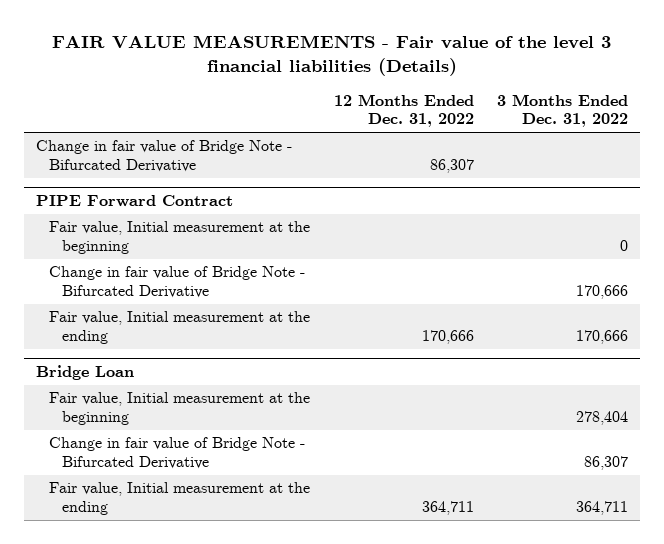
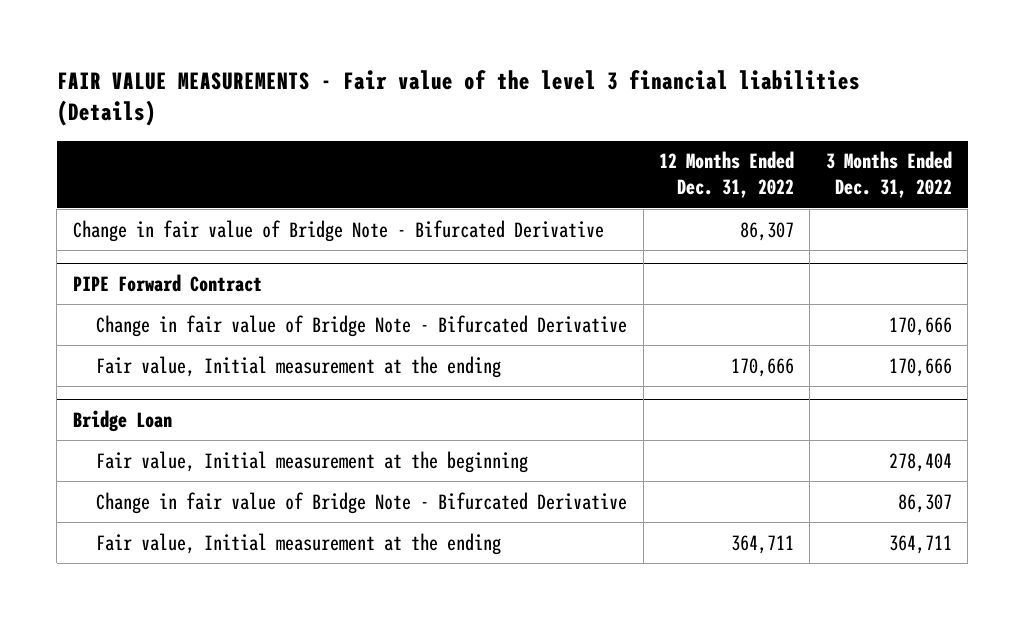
@ PIPE Forward Contract
- Fair value, Initial measurement at the beginning | | 0

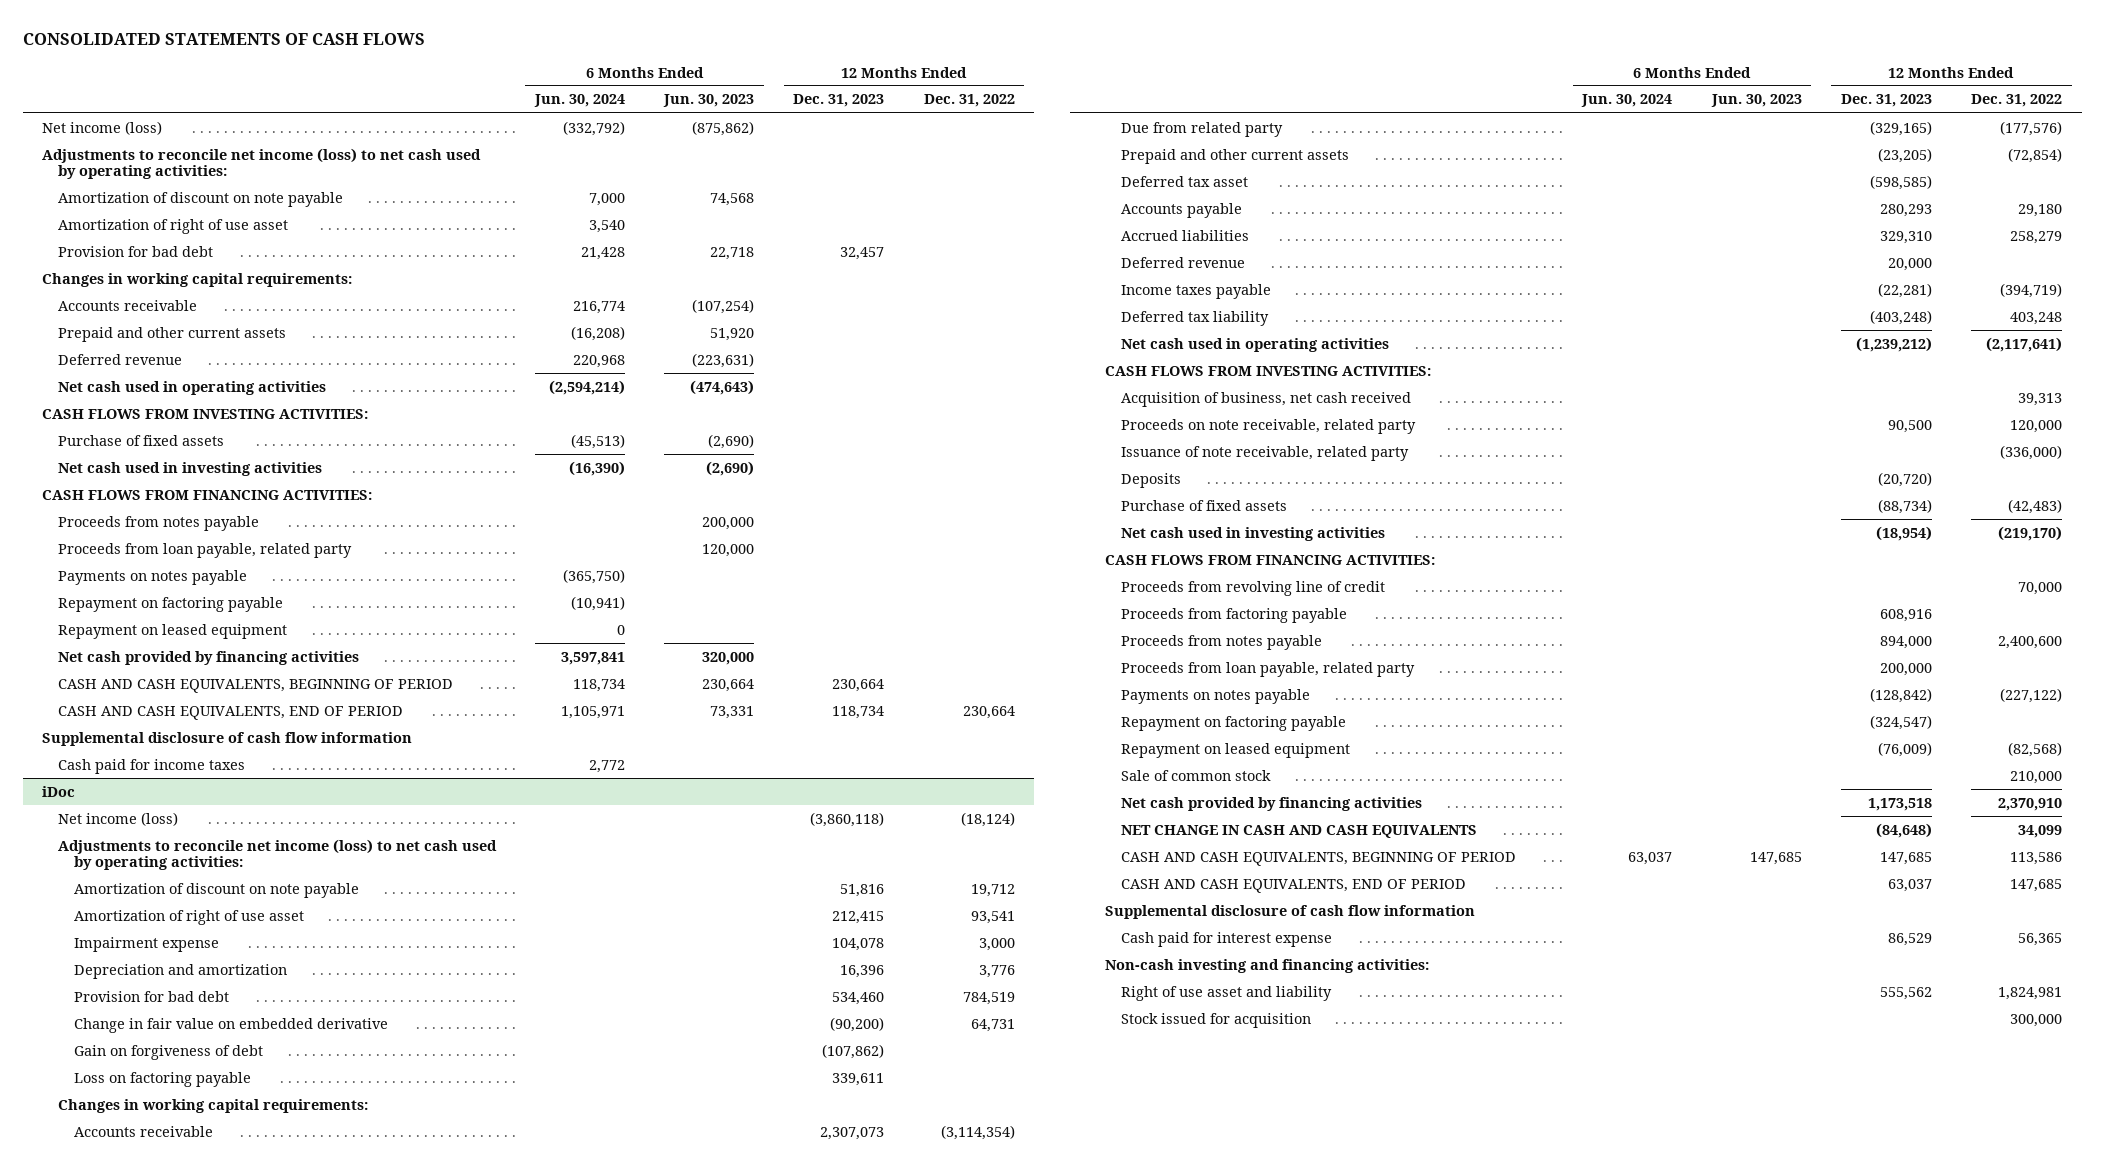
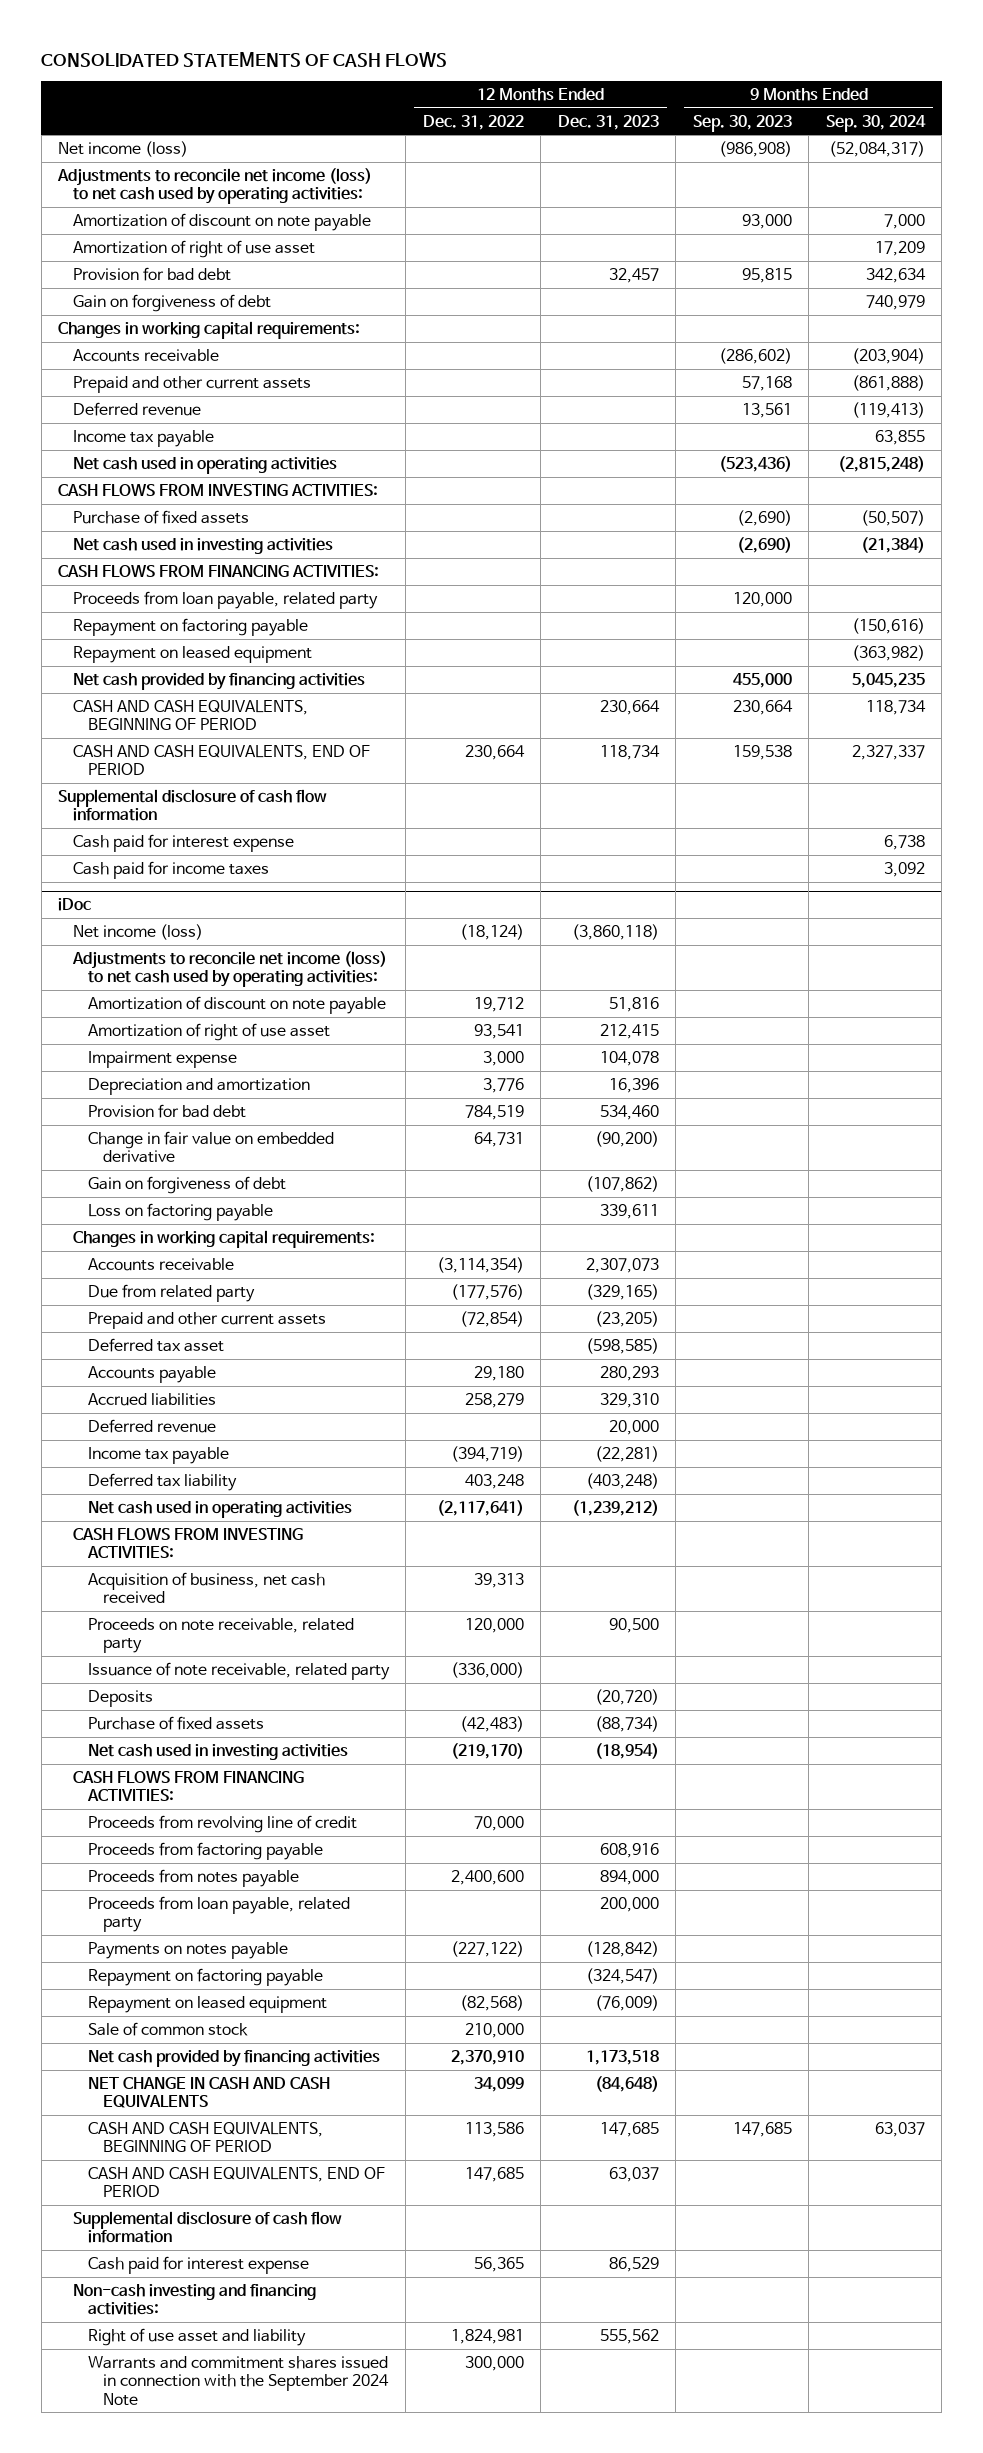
- | 6 Months Ended Jun. 30, 2024 | 6 Months Ended Jun. 30, 2023 | 12 Months Ended Dec. 31, 2023 | 12 Months Ended Dec. 31, 2022
+ | 12 Months Ended Dec. 31, 2022 | 12 Months Ended Dec. 31, 2023 | 9 Months Ended Sep. 30, 2023 | 9 Months Ended Sep. 30, 2024
+ Gain on forgiveness of debt | | | | 740,979
+ Income tax payable | | | | 63,855
- Proceeds from notes payable | | 200,000 | |
- Payments on notes payable | (365,750) | | |
+ Cash paid for interest expense | | | | 6,738
@ iDoc
- Income taxes payable | | | (22,281) | (394,719)
+ Income tax payable | (394,719) | (22,281) | |
- Stock issued for acquisition | | | | 300,000
+ Warrants and commitment shares issued in connection with the September 2024 Note | 300,000 | | |

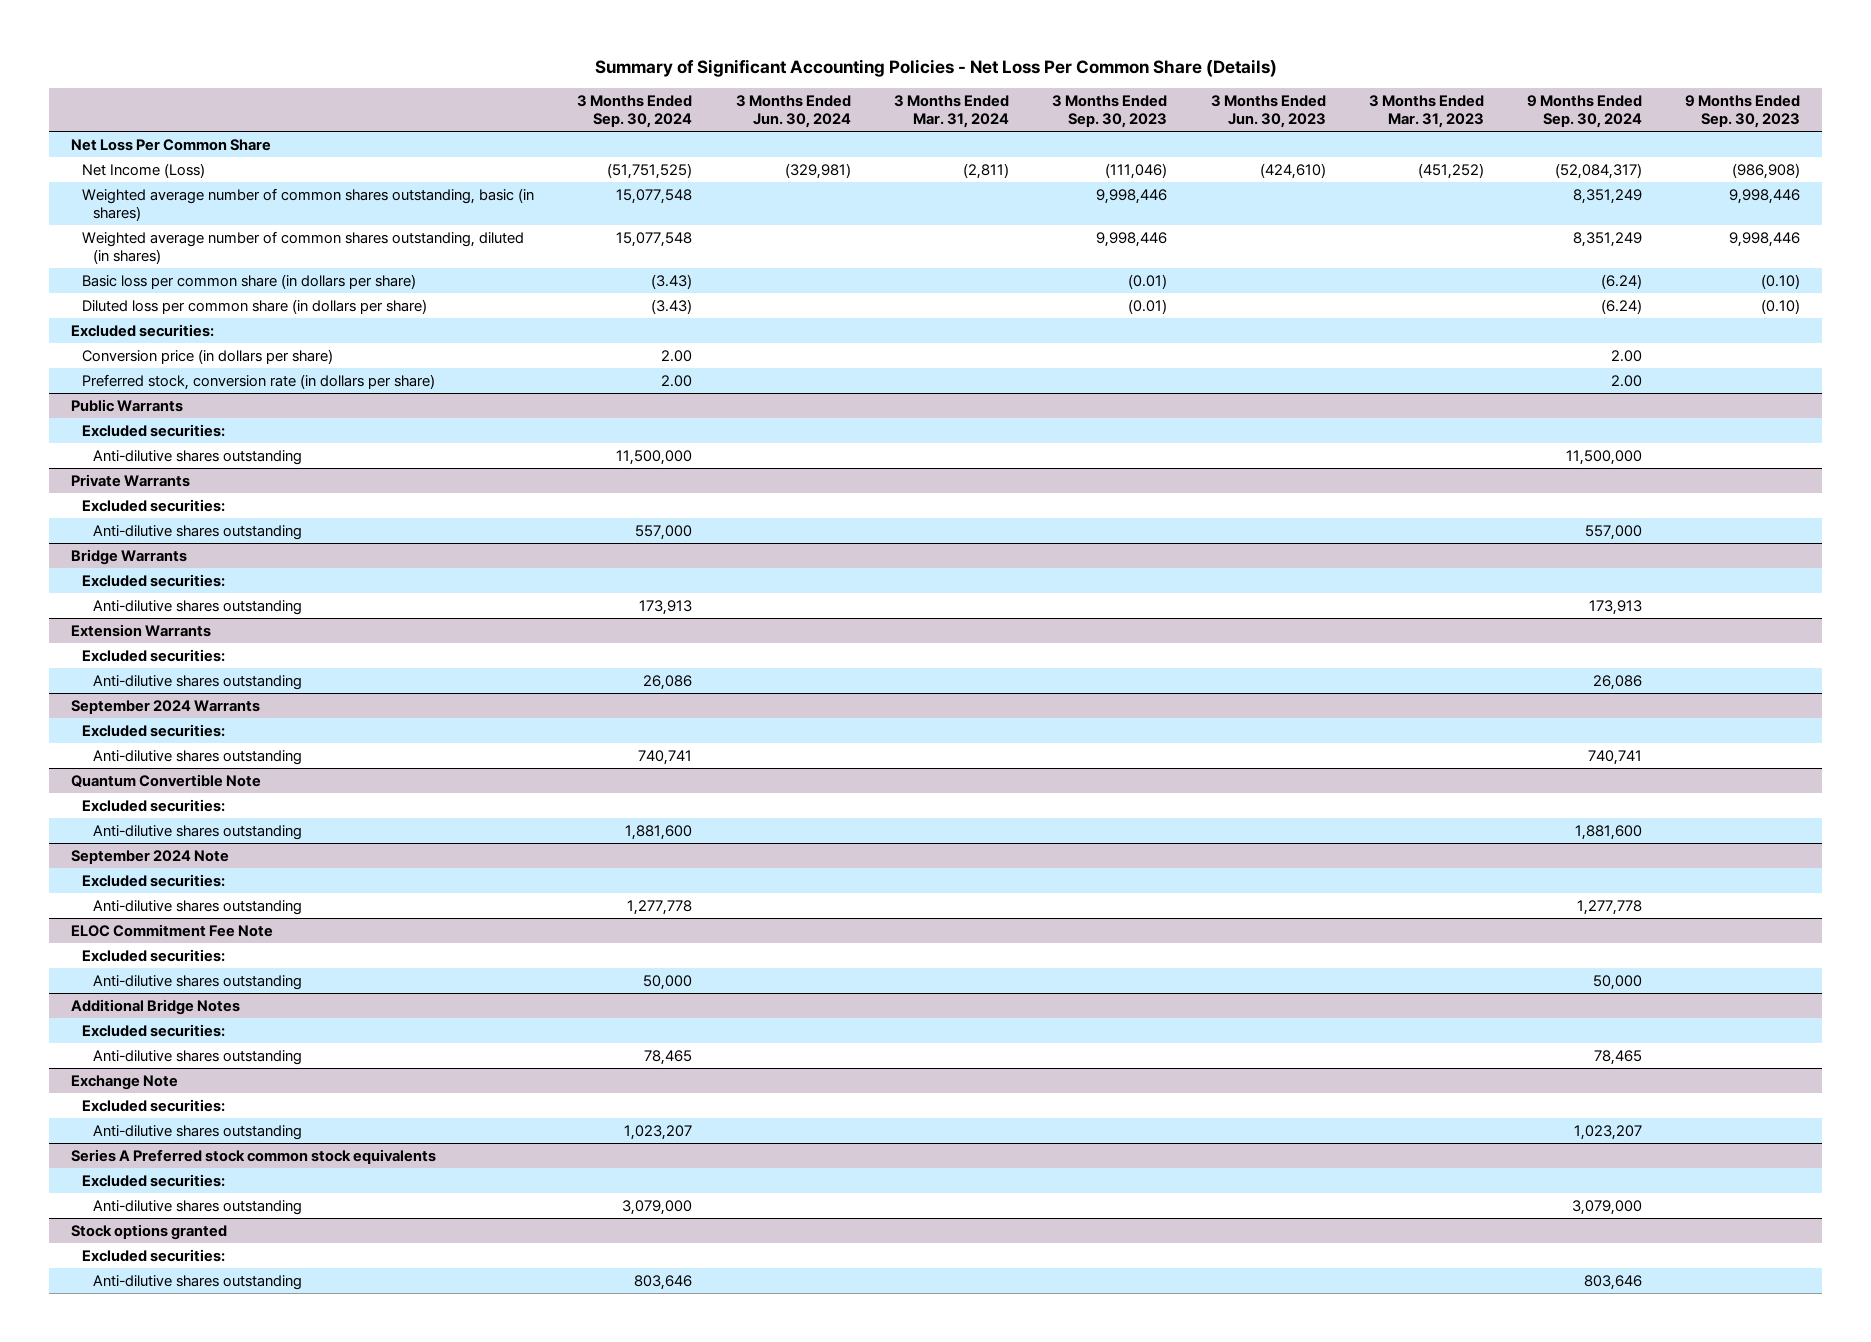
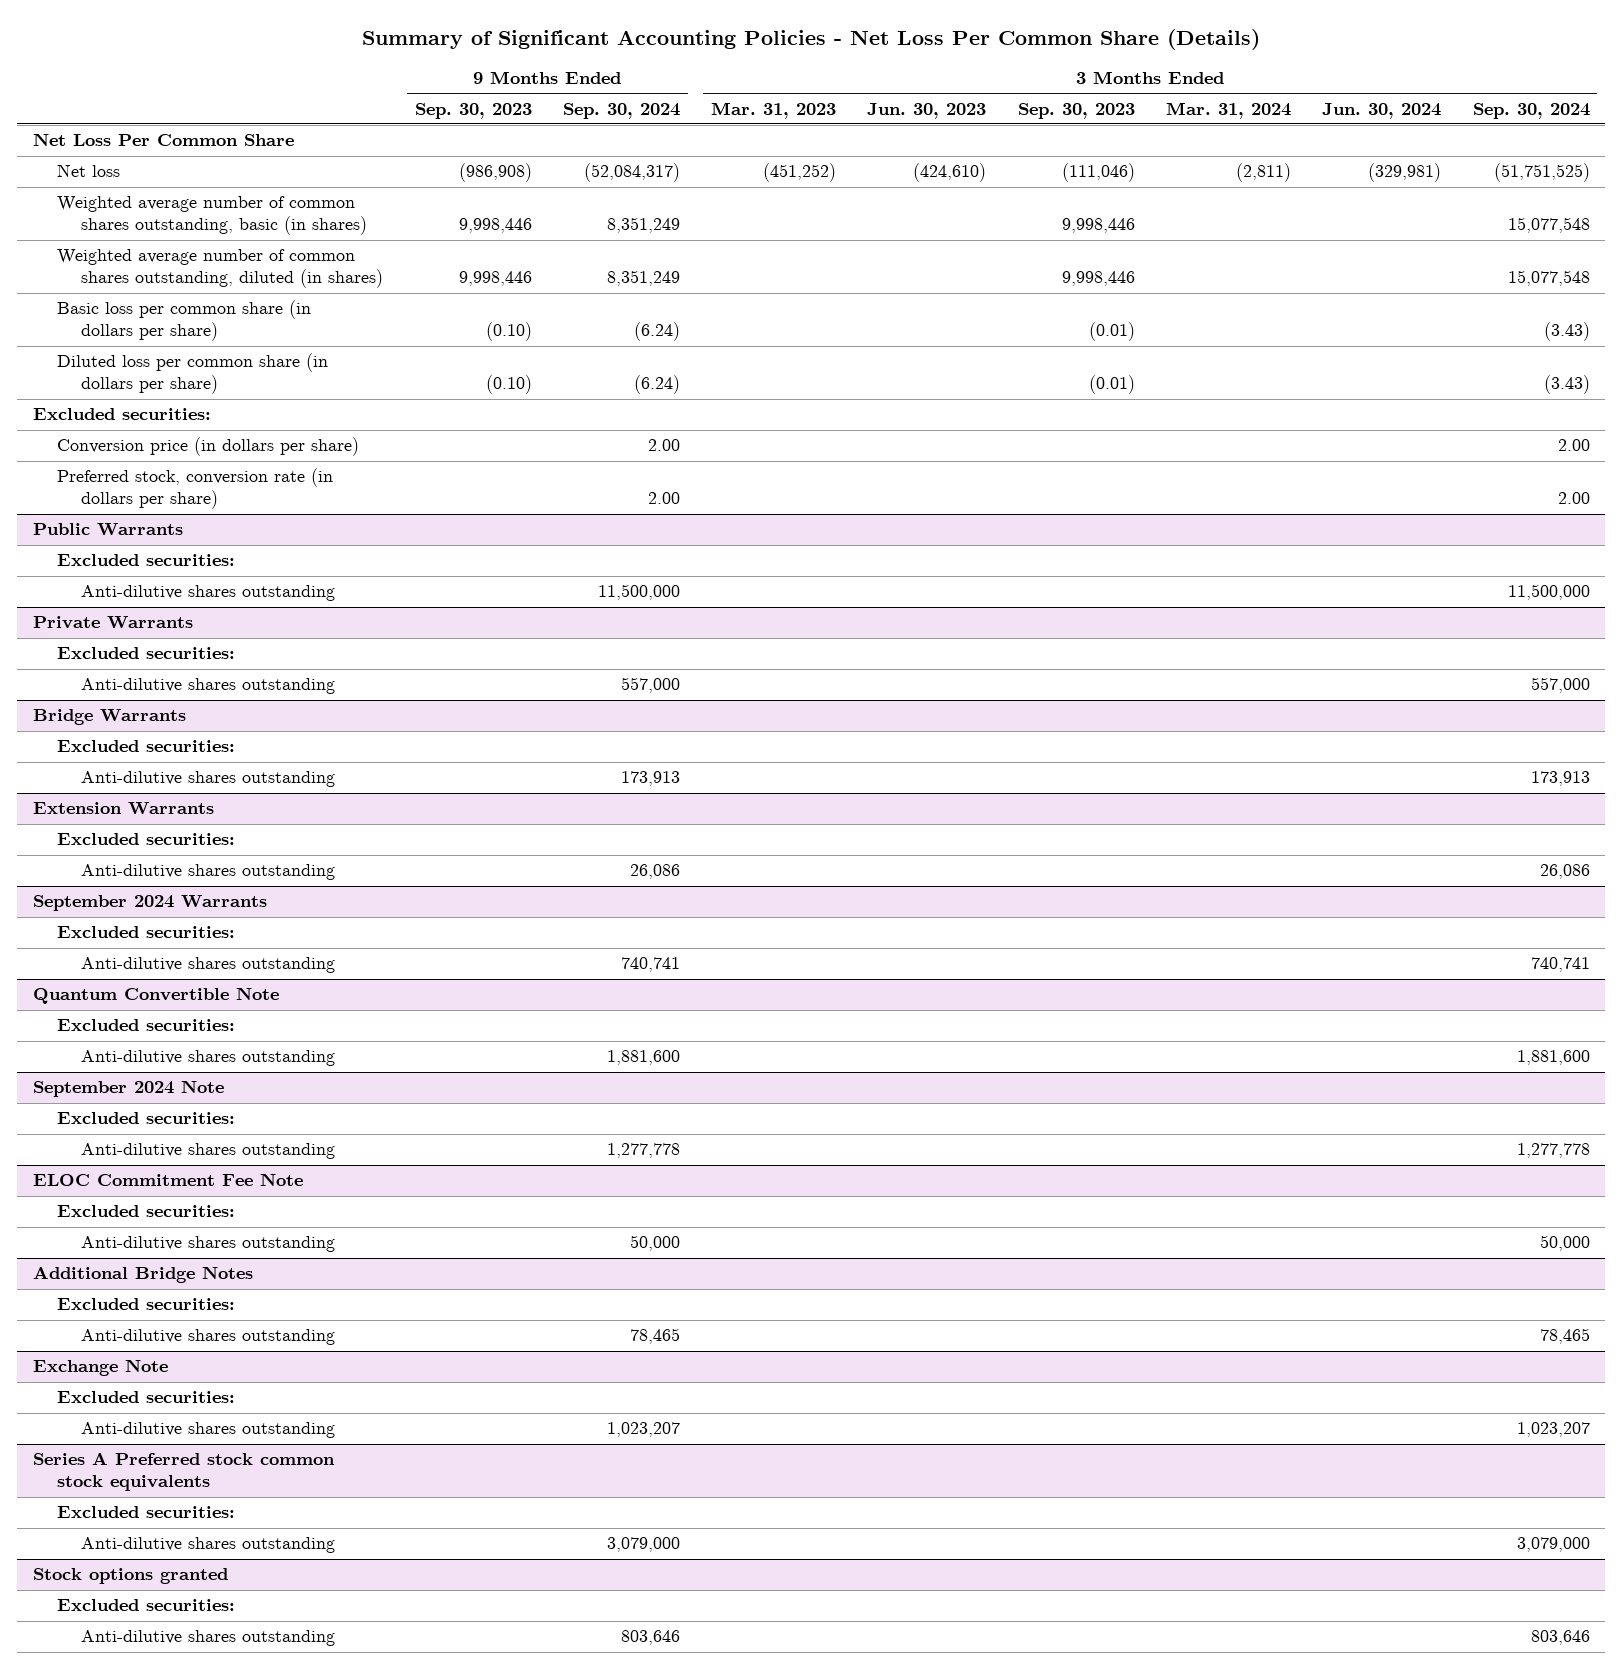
- | 3 Months Ended Sep. 30, 2024 | 3 Months Ended Jun. 30, 2024 | 3 Months Ended Mar. 31, 2024 | 3 Months Ended Sep. 30, 2023 | 3 Months Ended Jun. 30, 2023 | 3 Months Ended Mar. 31, 2023 | 9 Months Ended Sep. 30, 2024 | 9 Months Ended Sep. 30, 2023
+ | 9 Months Ended Sep. 30, 2023 | 9 Months Ended Sep. 30, 2024 | 3 Months Ended Mar. 31, 2023 | 3 Months Ended Jun. 30, 2023 | 3 Months Ended Sep. 30, 2023 | 3 Months Ended Mar. 31, 2024 | 3 Months Ended Jun. 30, 2024 | 3 Months Ended Sep. 30, 2024
- Net Income (Loss) | (51,751,525) | (329,981) | (2,811) | (111,046) | (424,610) | (451,252) | (52,084,317) | (986,908)
+ Net loss | (986,908) | (52,084,317) | (451,252) | (424,610) | (111,046) | (2,811) | (329,981) | (51,751,525)

